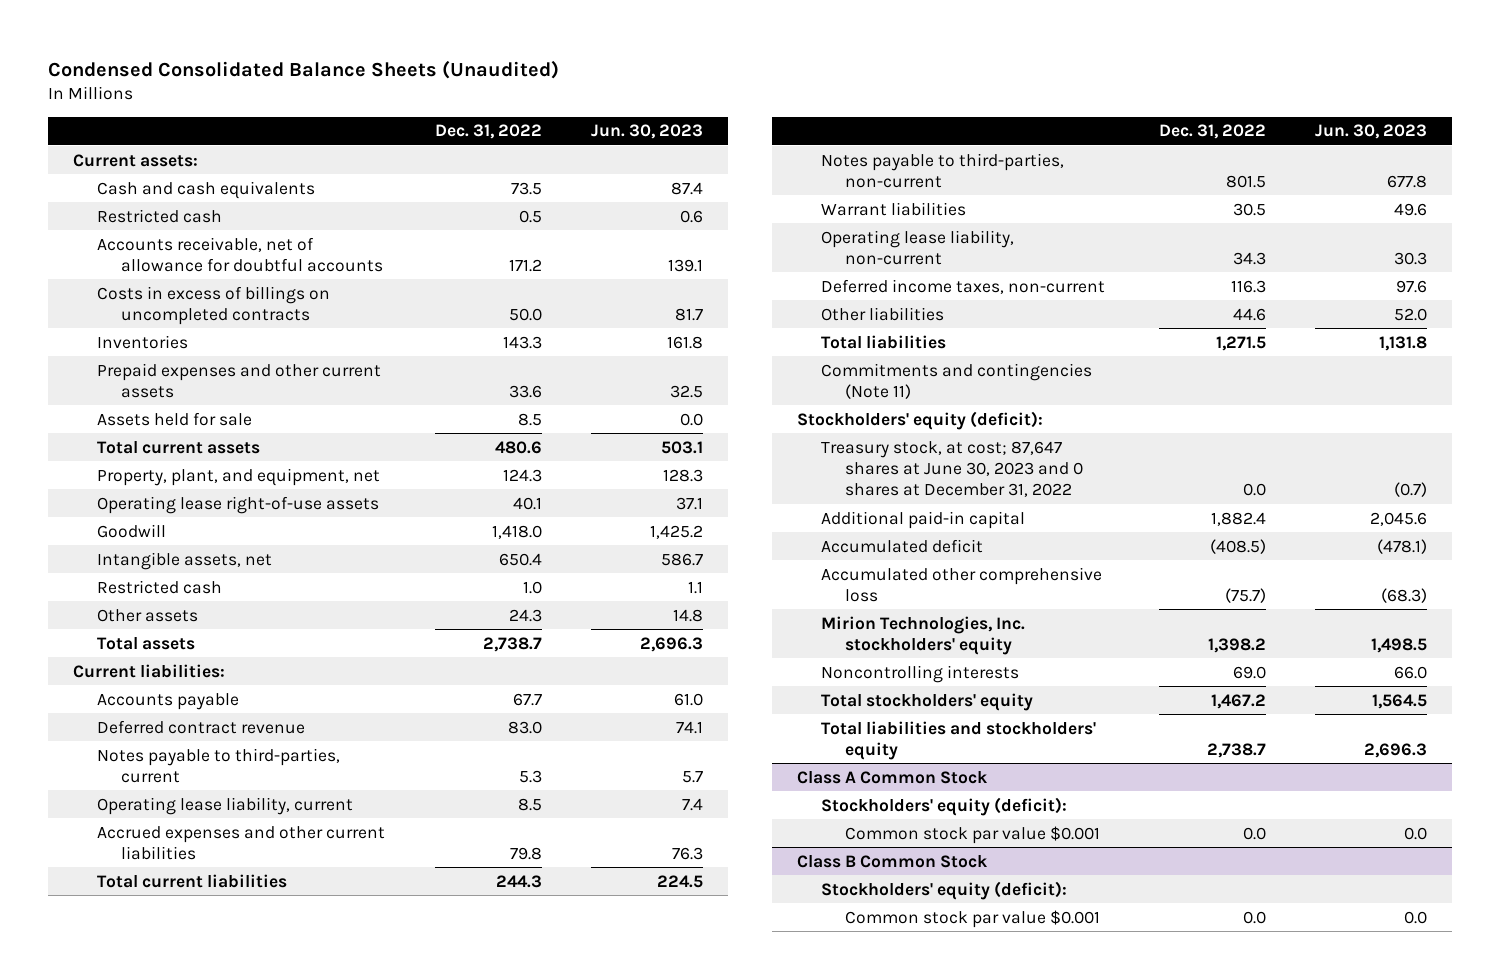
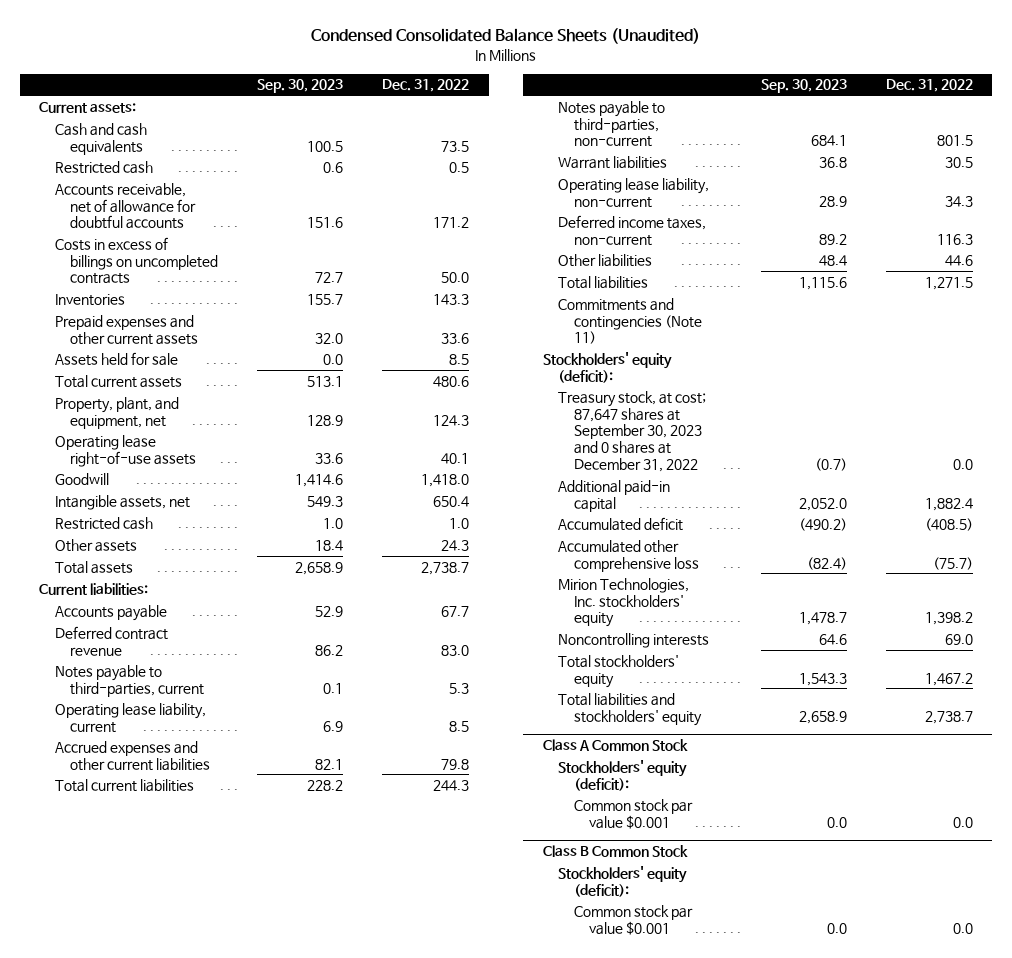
- | Dec. 31, 2022 | Jun. 30, 2023
+ | Sep. 30, 2023 | Dec. 31, 2022
- Treasury stock, at cost; 87,647 shares at June 30, 2023 and 0 shares at December 31, 2022 | 0.0 | (0.7)
+ Treasury stock, at cost; 87,647 shares at September 30, 2023 and 0 shares at December 31, 2022 | (0.7) | 0.0

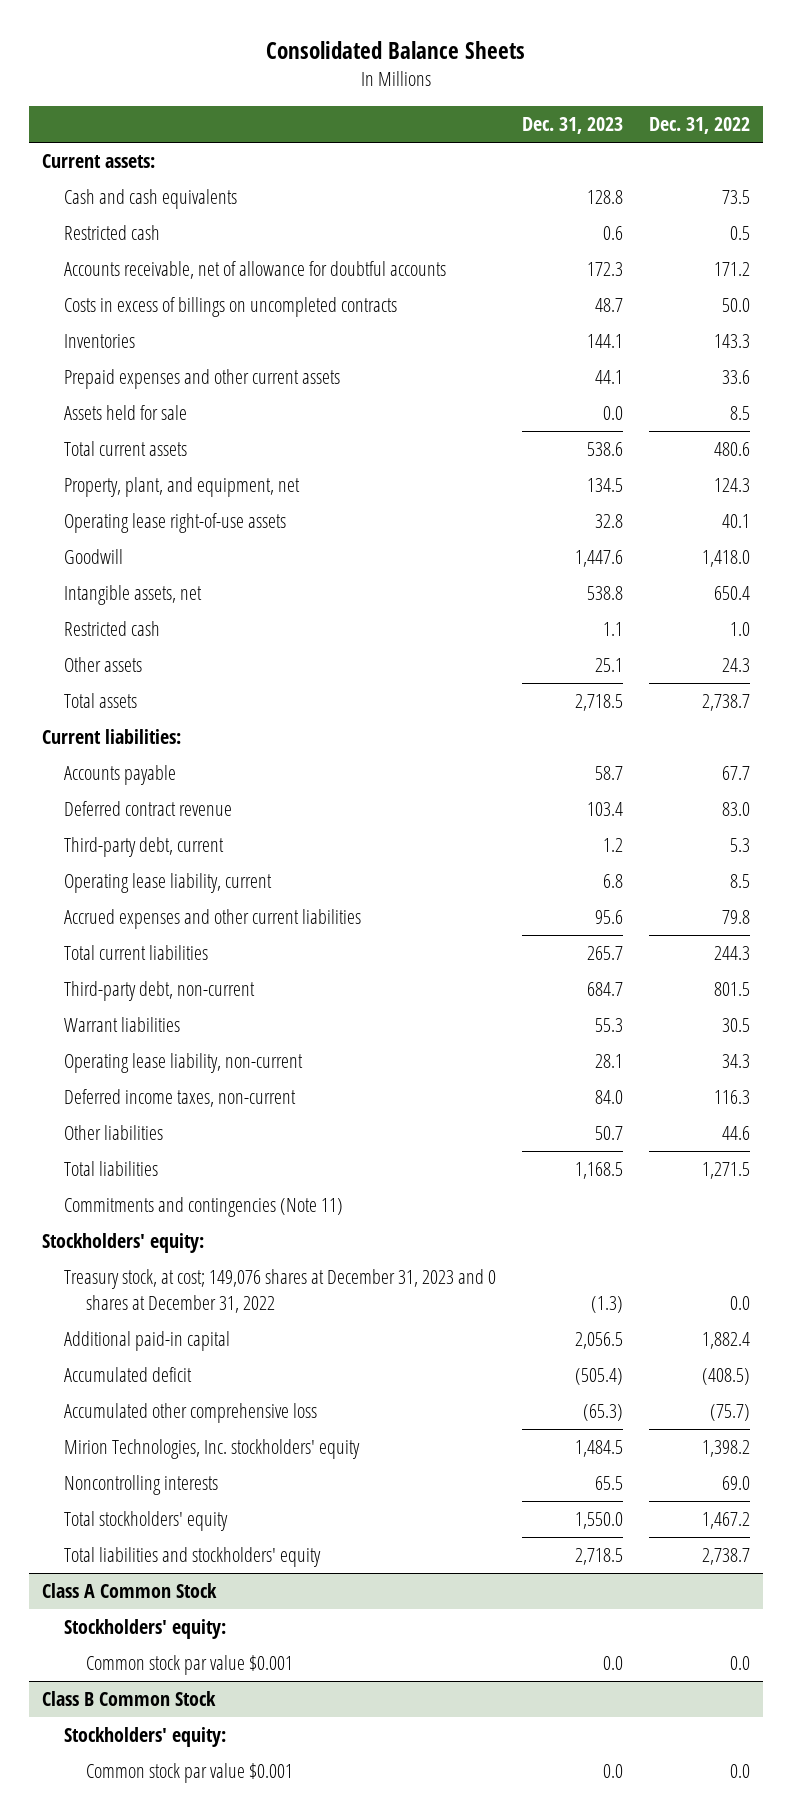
- Condensed Consolidated Balance Sheets (Unaudited)
+ Consolidated Balance Sheets
- | Sep. 30, 2023 | Dec. 31, 2022
+ | Dec. 31, 2023 | Dec. 31, 2022
- Notes payable to third-parties, current | 0.1 | 5.3
+ Third-party debt, current | 1.2 | 5.3
- Notes payable to third-parties, non-current | 684.1 | 801.5
+ Third-party debt, non-current | 684.7 | 801.5
- Stockholders' equity (deficit):
- Treasury stock, at cost; 87,647 shares at September 30, 2023 and 0 shares at December 31, 2022 | (0.7) | 0.0
+ Stockholders' equity:
+ Treasury stock, at cost; 149,076 shares at December 31, 2023 and 0 shares at December 31, 2022 | (1.3) | 0.0
@ Class A Common Stock
- Stockholders' equity (deficit):
+ Stockholders' equity:
@ Class B Common Stock
- Stockholders' equity (deficit):
+ Stockholders' equity:

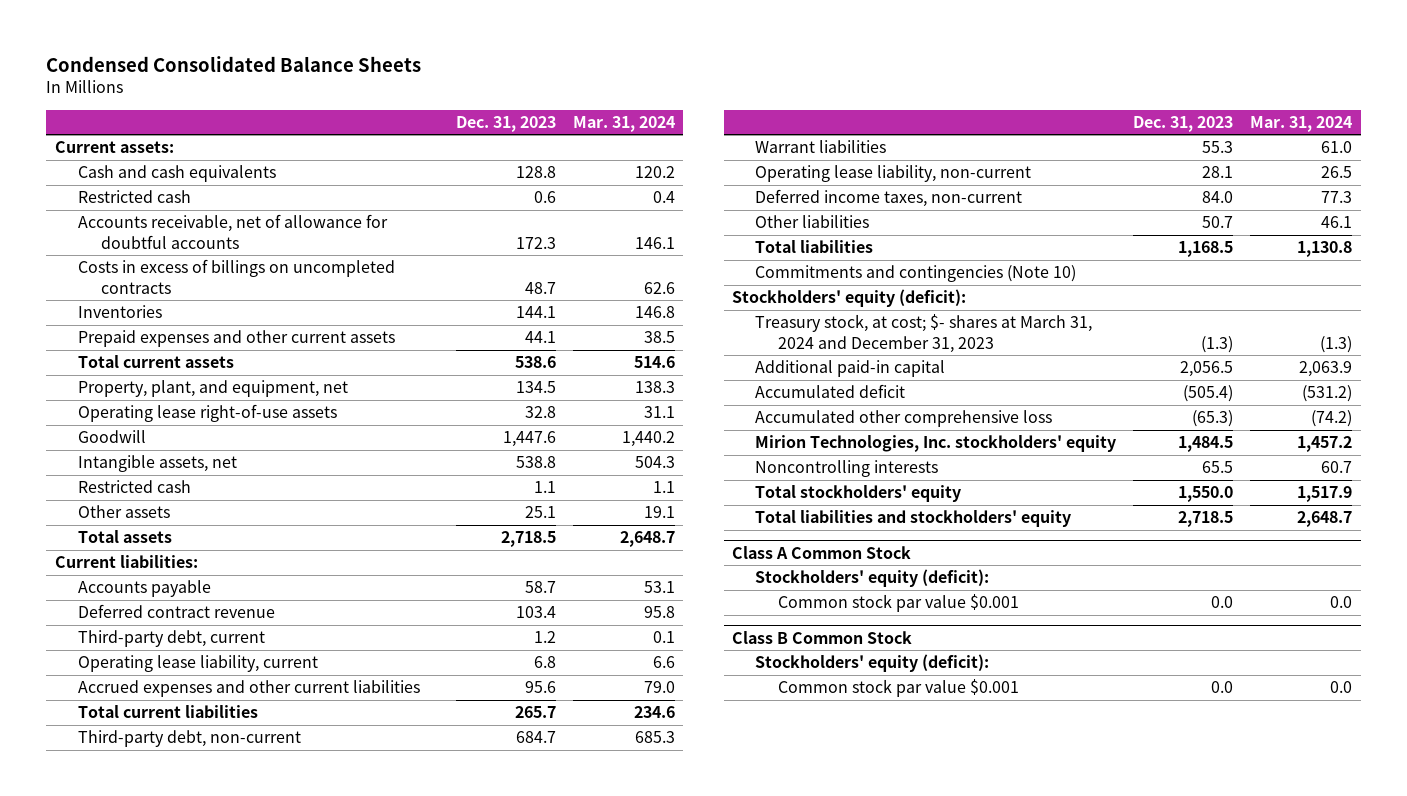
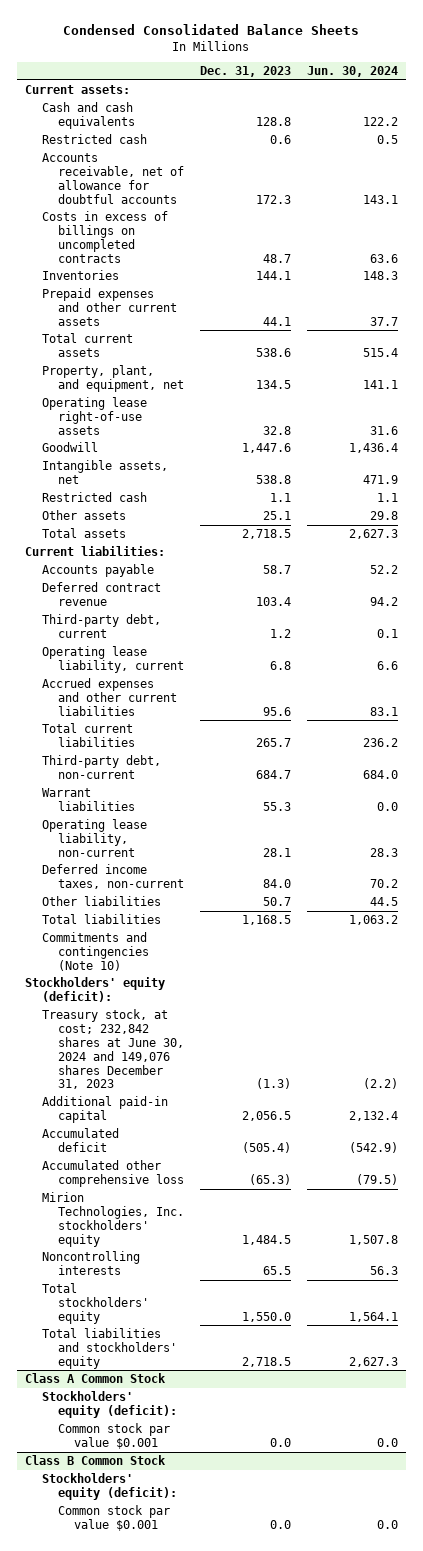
- | Dec. 31, 2023 | Mar. 31, 2024
+ | Dec. 31, 2023 | Jun. 30, 2024
- Treasury stock, at cost; $- shares at March 31, 2024 and December 31, 2023 | (1.3) | (1.3)
+ Treasury stock, at cost; 232,842 shares at June 30, 2024 and 149,076 shares December 31, 2023 | (1.3) | (2.2)

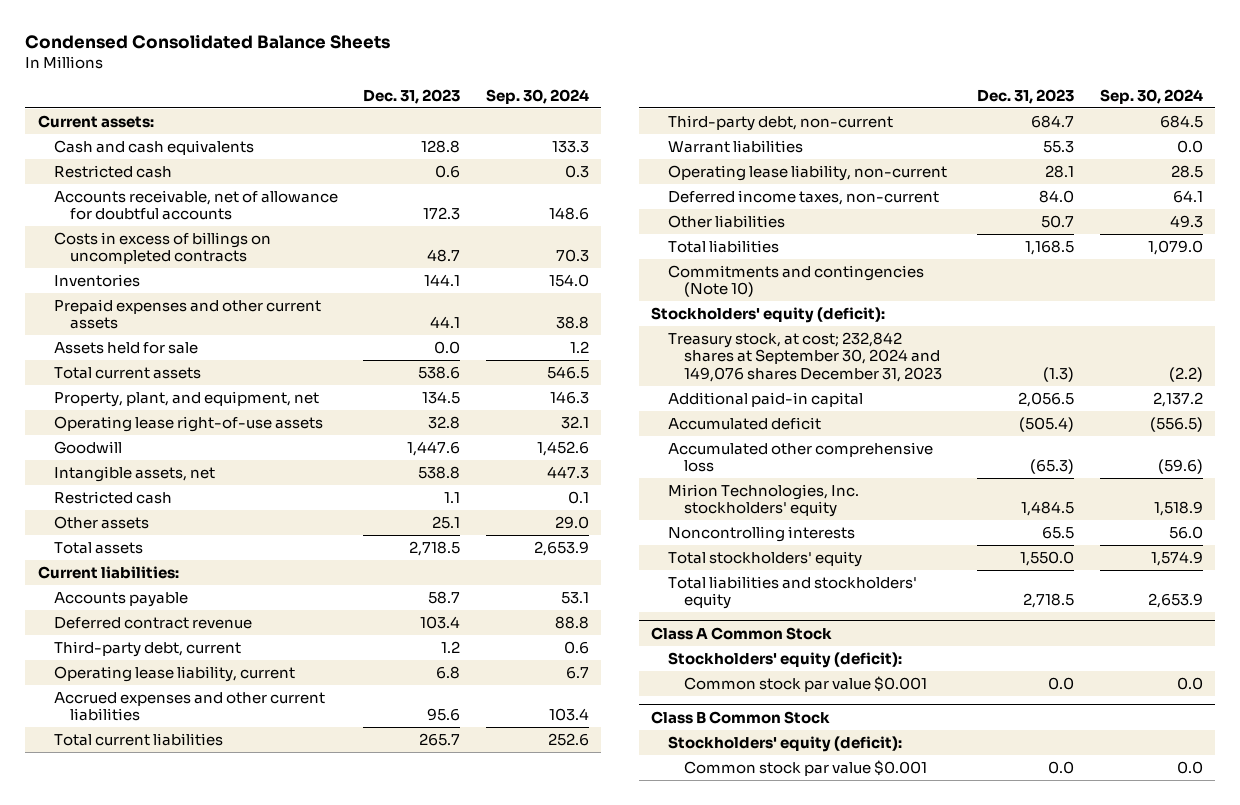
- | Dec. 31, 2023 | Jun. 30, 2024
+ | Dec. 31, 2023 | Sep. 30, 2024
+ Assets held for sale | 0.0 | 1.2
- Treasury stock, at cost; 232,842 shares at June 30, 2024 and 149,076 shares December 31, 2023 | (1.3) | (2.2)
+ Treasury stock, at cost; 232,842 shares at September 30, 2024 and 149,076 shares December 31, 2023 | (1.3) | (2.2)

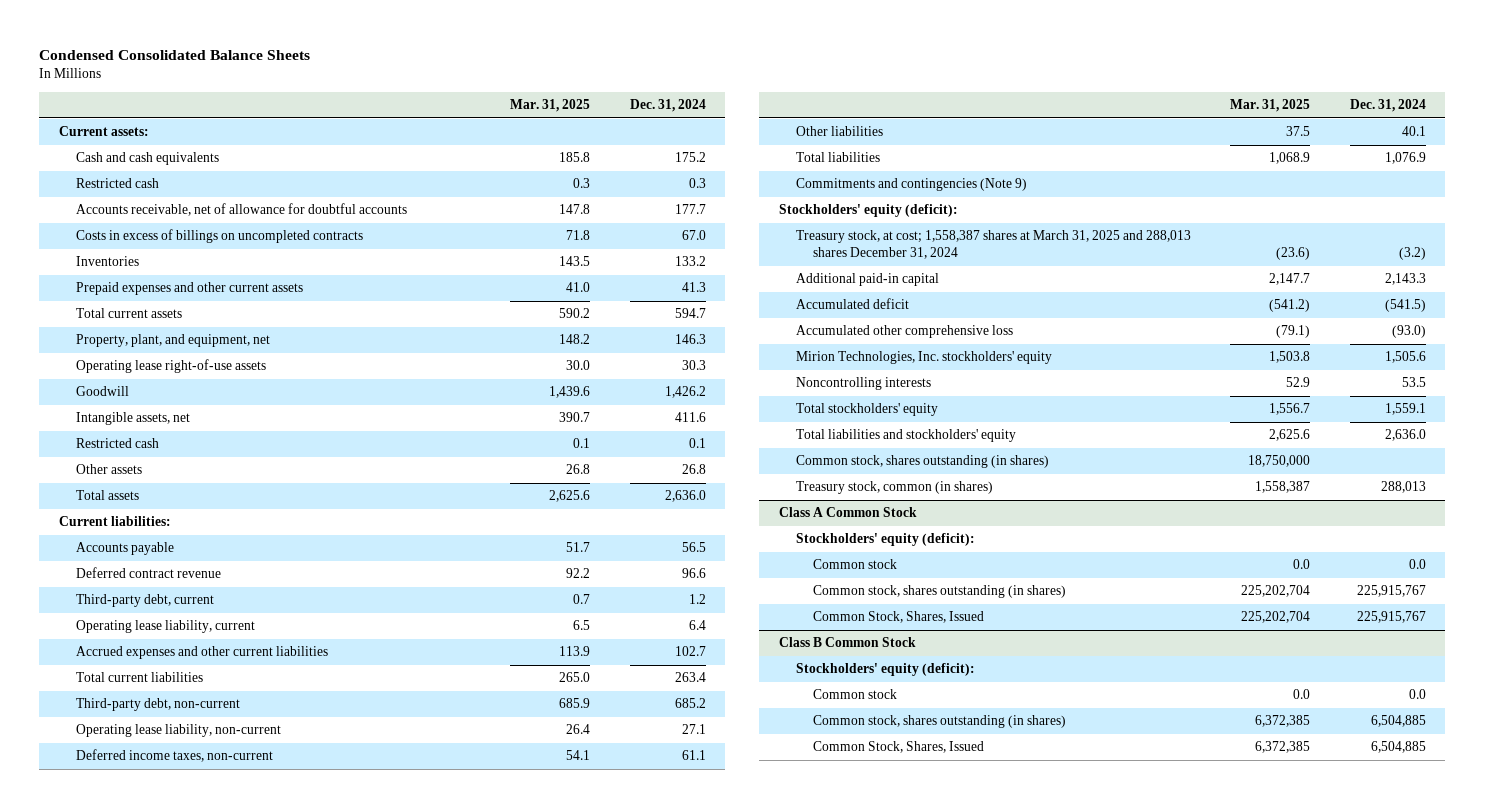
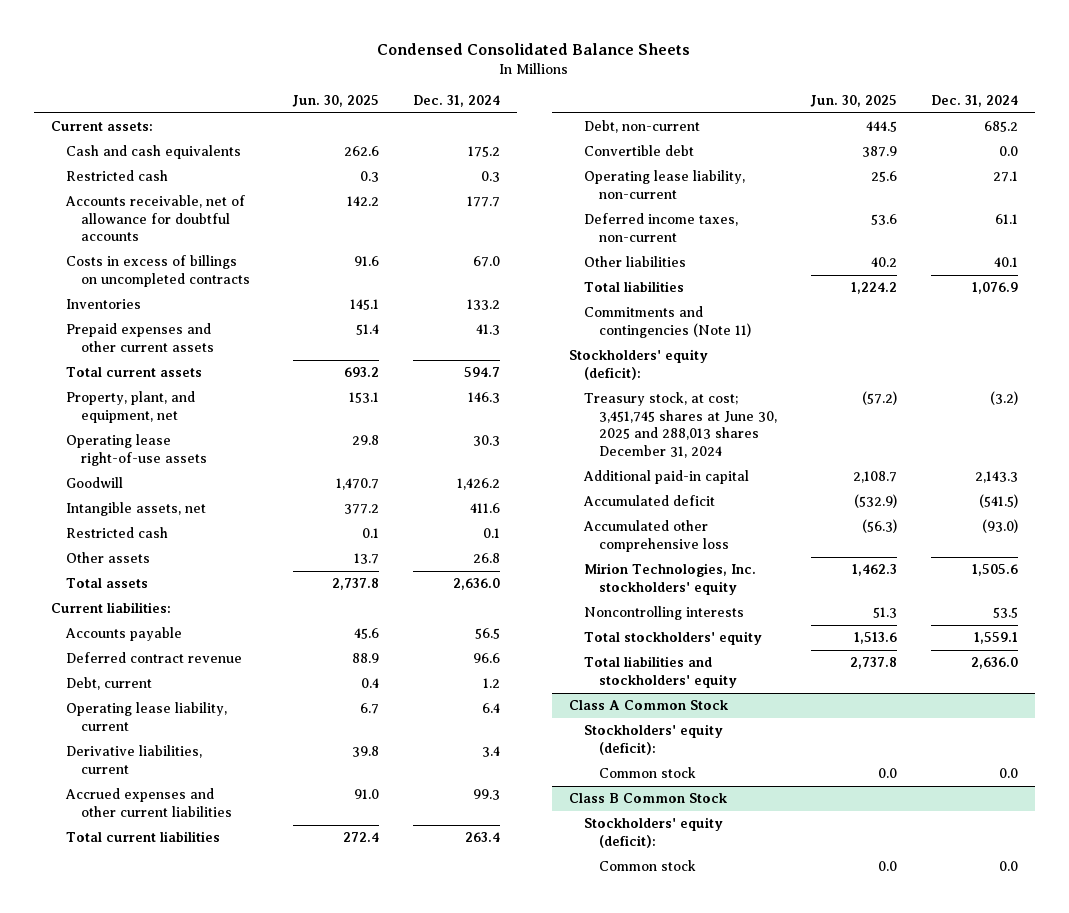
- | Mar. 31, 2025 | Dec. 31, 2024
+ | Jun. 30, 2025 | Dec. 31, 2024
- Third-party debt, current | 0.7 | 1.2
+ Debt, current | 0.4 | 1.2
- Accrued expenses and other current liabilities | 113.9 | 102.7
+ Derivative liabilities, current | 39.8 | 3.4
+ Accrued expenses and other current liabilities | 91.0 | 99.3
- Third-party debt, non-current | 685.9 | 685.2
+ Debt, non-current | 444.5 | 685.2
+ Convertible debt | 387.9 | 0.0
- Commitments and contingencies (Note 9)
+ Commitments and contingencies (Note 11)
- Treasury stock, at cost; 1,558,387 shares at March 31, 2025 and 288,013 shares December 31, 2024 | (23.6) | (3.2)
+ Treasury stock, at cost; 3,451,745 shares at June 30, 2025 and 288,013 shares December 31, 2024 | (57.2) | (3.2)
- Common stock, shares outstanding (in shares) | 18,750,000 |
- Treasury stock, common (in shares) | 1,558,387 | 288,013
@ Class A Common Stock
- Common stock, shares outstanding (in shares) | 225,202,704 | 225,915,767
- Common Stock, Shares, Issued | 225,202,704 | 225,915,767
@ Class B Common Stock
- Common stock, shares outstanding (in shares) | 6,372,385 | 6,504,885
- Common Stock, Shares, Issued | 6,372,385 | 6,504,885

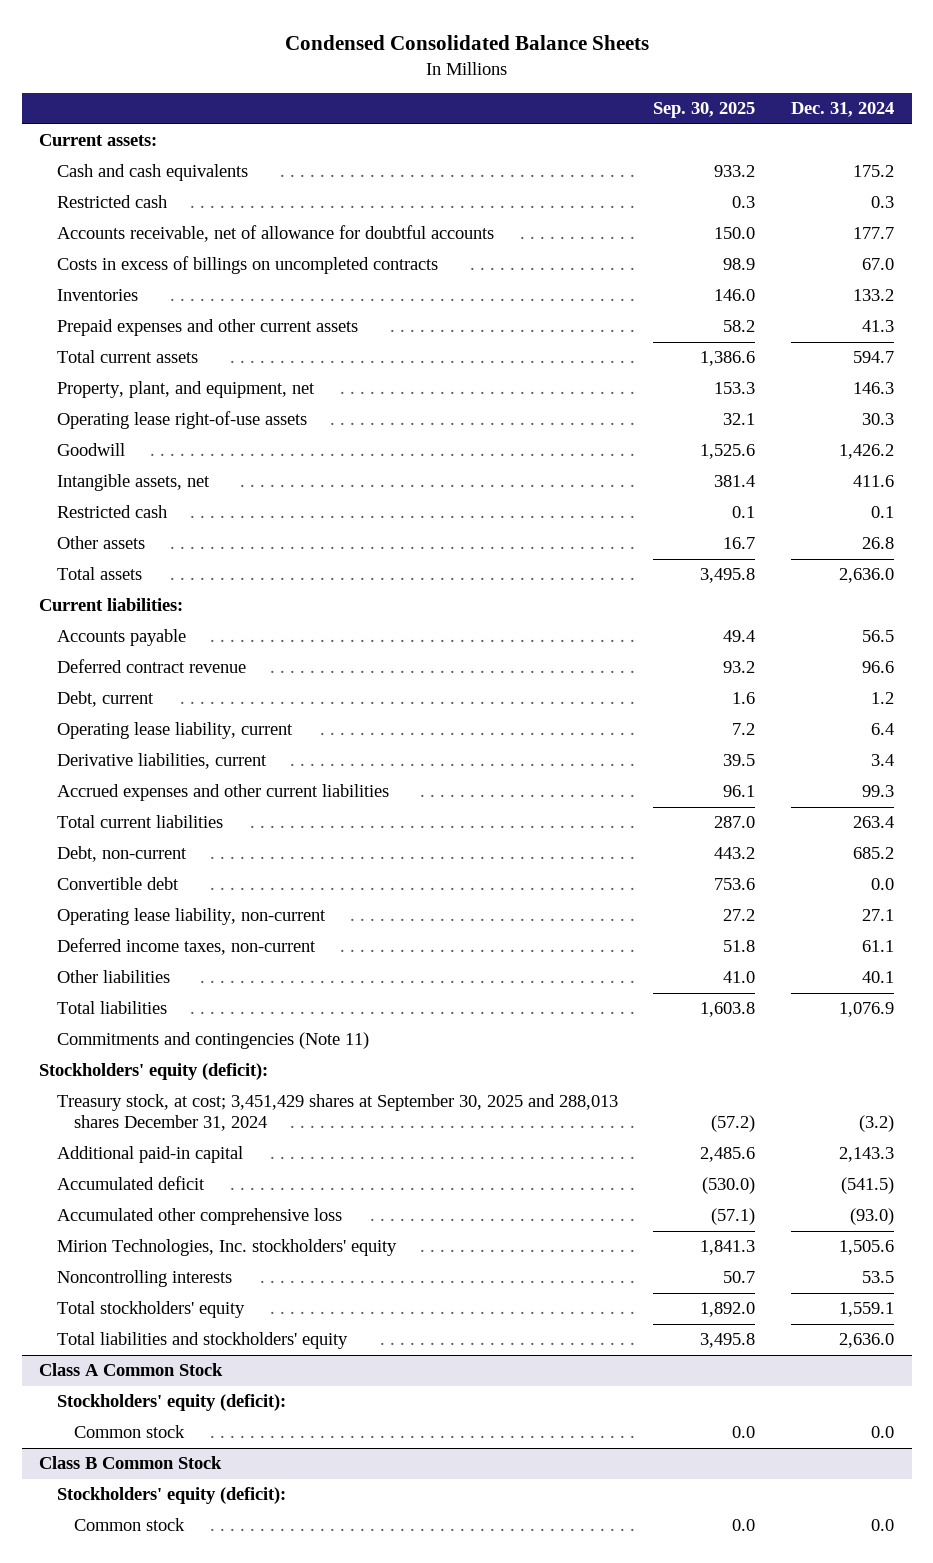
- | Jun. 30, 2025 | Dec. 31, 2024
+ | Sep. 30, 2025 | Dec. 31, 2024
- Treasury stock, at cost; 3,451,745 shares at June 30, 2025 and 288,013 shares December 31, 2024 | (57.2) | (3.2)
+ Treasury stock, at cost; 3,451,429 shares at September 30, 2025 and 288,013 shares December 31, 2024 | (57.2) | (3.2)

